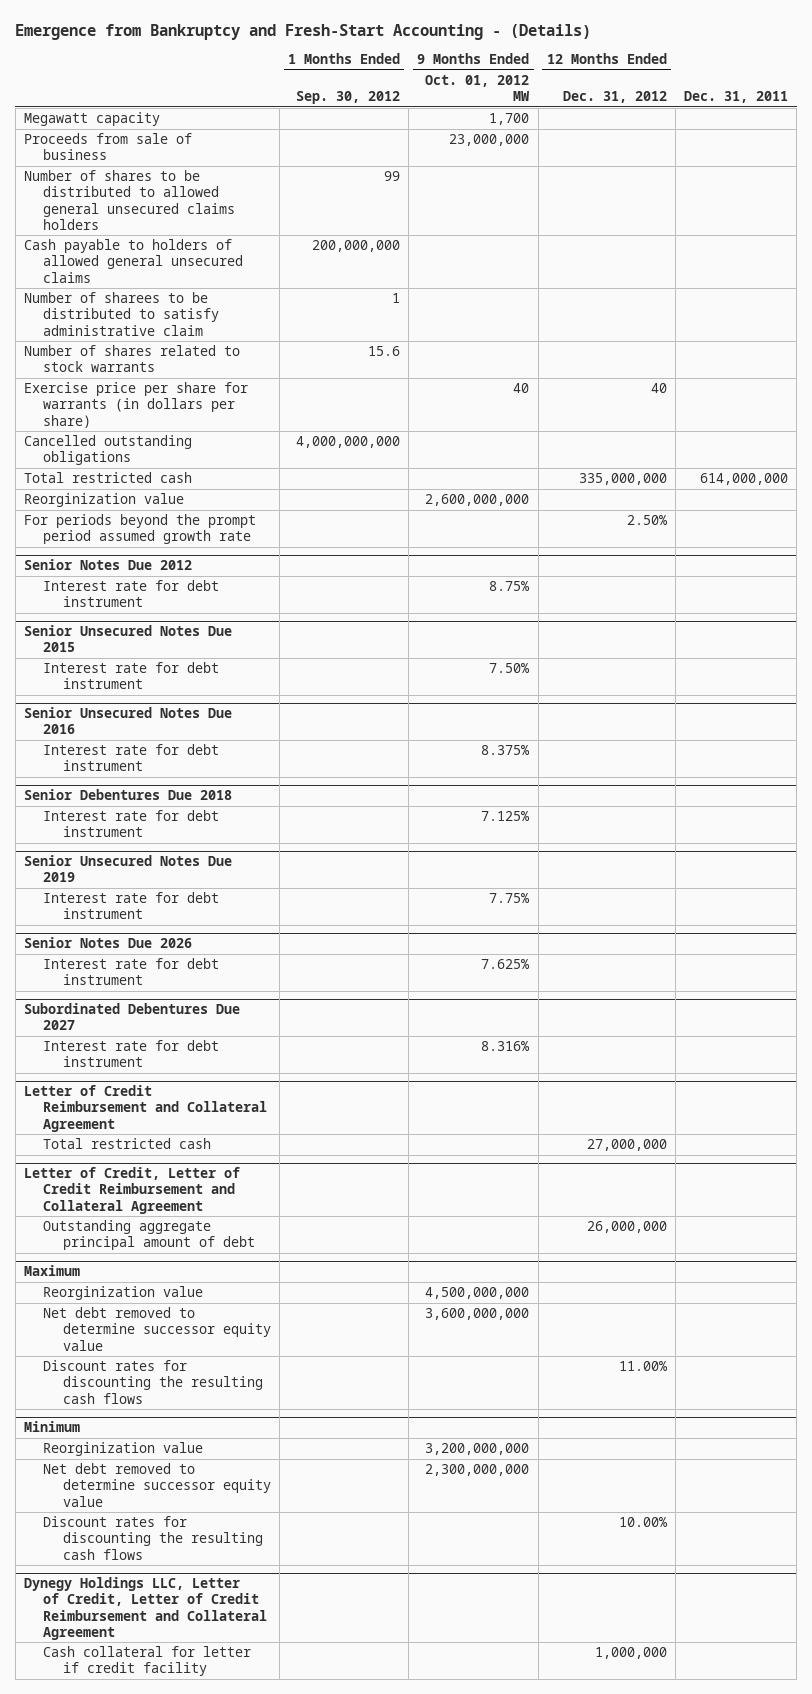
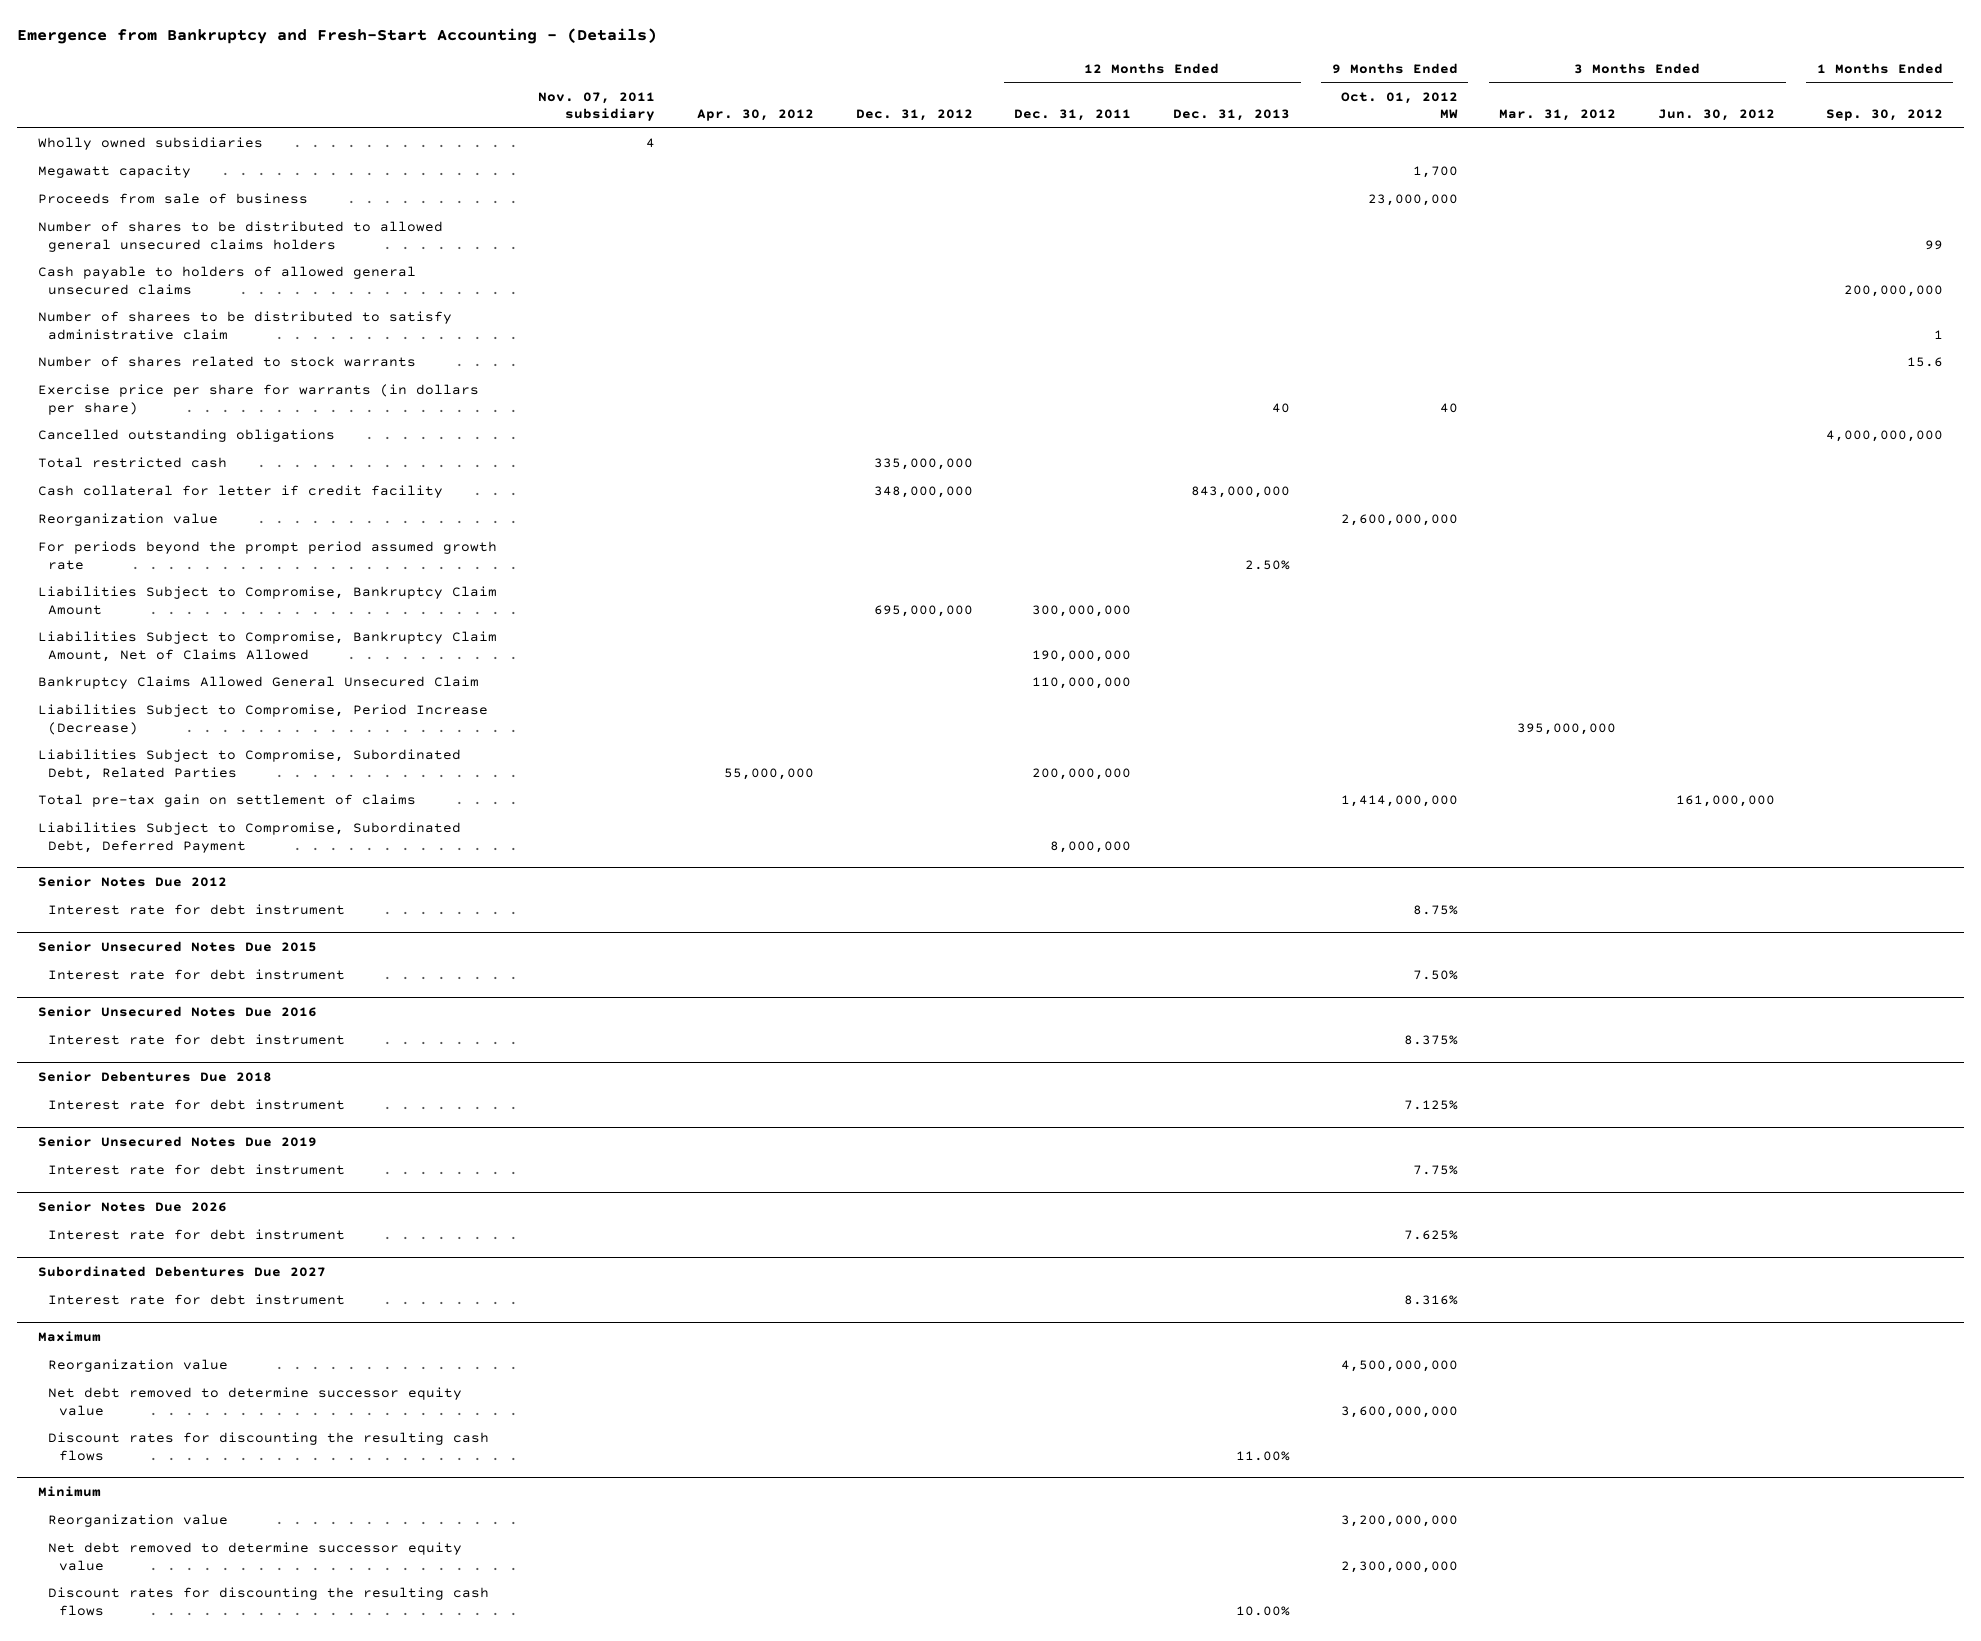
- | 1 Months Ended Sep. 30, 2012 | 9 Months Ended Oct. 01, 2012 MW | 12 Months Ended Dec. 31, 2012 | Dec. 31, 2011
+ | Nov. 07, 2011 subsidiary | Apr. 30, 2012 | Dec. 31, 2012 | 12 Months Ended Dec. 31, 2011 | 12 Months Ended Dec. 31, 2013 | 9 Months Ended Oct. 01, 2012 MW | 3 Months Ended Mar. 31, 2012 | 3 Months Ended Jun. 30, 2012 | 1 Months Ended Sep. 30, 2012
+ Wholly owned subsidiaries | 4 | | | | | | | |
- Reorginization value | | 2,600,000,000 | |
+ Cash collateral for letter if credit facility | | | 348,000,000 | | 843,000,000 | | | |
+ Reorganization value | | | | | | 2,600,000,000 | | |
+ Liabilities Subject to Compromise, Bankruptcy Claim Amount | | | 695,000,000 | 300,000,000 | | | | |
+ Liabilities Subject to Compromise, Bankruptcy Claim Amount, Net of Claims Allowed | | | | 190,000,000 | | | | |
+ Bankruptcy Claims Allowed General Unsecured Claim | | | | 110,000,000 | | | | |
+ Liabilities Subject to Compromise, Period Increase (Decrease) | | | | | | | 395,000,000 | |
+ Liabilities Subject to Compromise, Subordinated Debt, Related Parties | | 55,000,000 | | 200,000,000 | | | | |
+ Total pre-tax gain on settlement of claims | | | | | | 1,414,000,000 | | 161,000,000 |
+ Liabilities Subject to Compromise, Subordinated Debt, Deferred Payment | | | | 8,000,000 | | | | |
- Letter of Credit Reimbursement and Collateral Agreement
- Total restricted cash | | | 27,000,000 |
- Letter of Credit, Letter of Credit Reimbursement and Collateral Agreement
- Outstanding aggregate principal amount of debt | | | 26,000,000 |
@ Maximum
- Reorginization value | | 4,500,000,000 | |
+ Reorganization value | | | | | | 4,500,000,000 | | |
@ Minimum
- Reorginization value | | 3,200,000,000 | |
+ Reorganization value | | | | | | 3,200,000,000 | | |
- Dynegy Holdings LLC, Letter of Credit, Letter of Credit Reimbursement and Collateral Agreement
- Cash collateral for letter if credit facility | | | 1,000,000 |

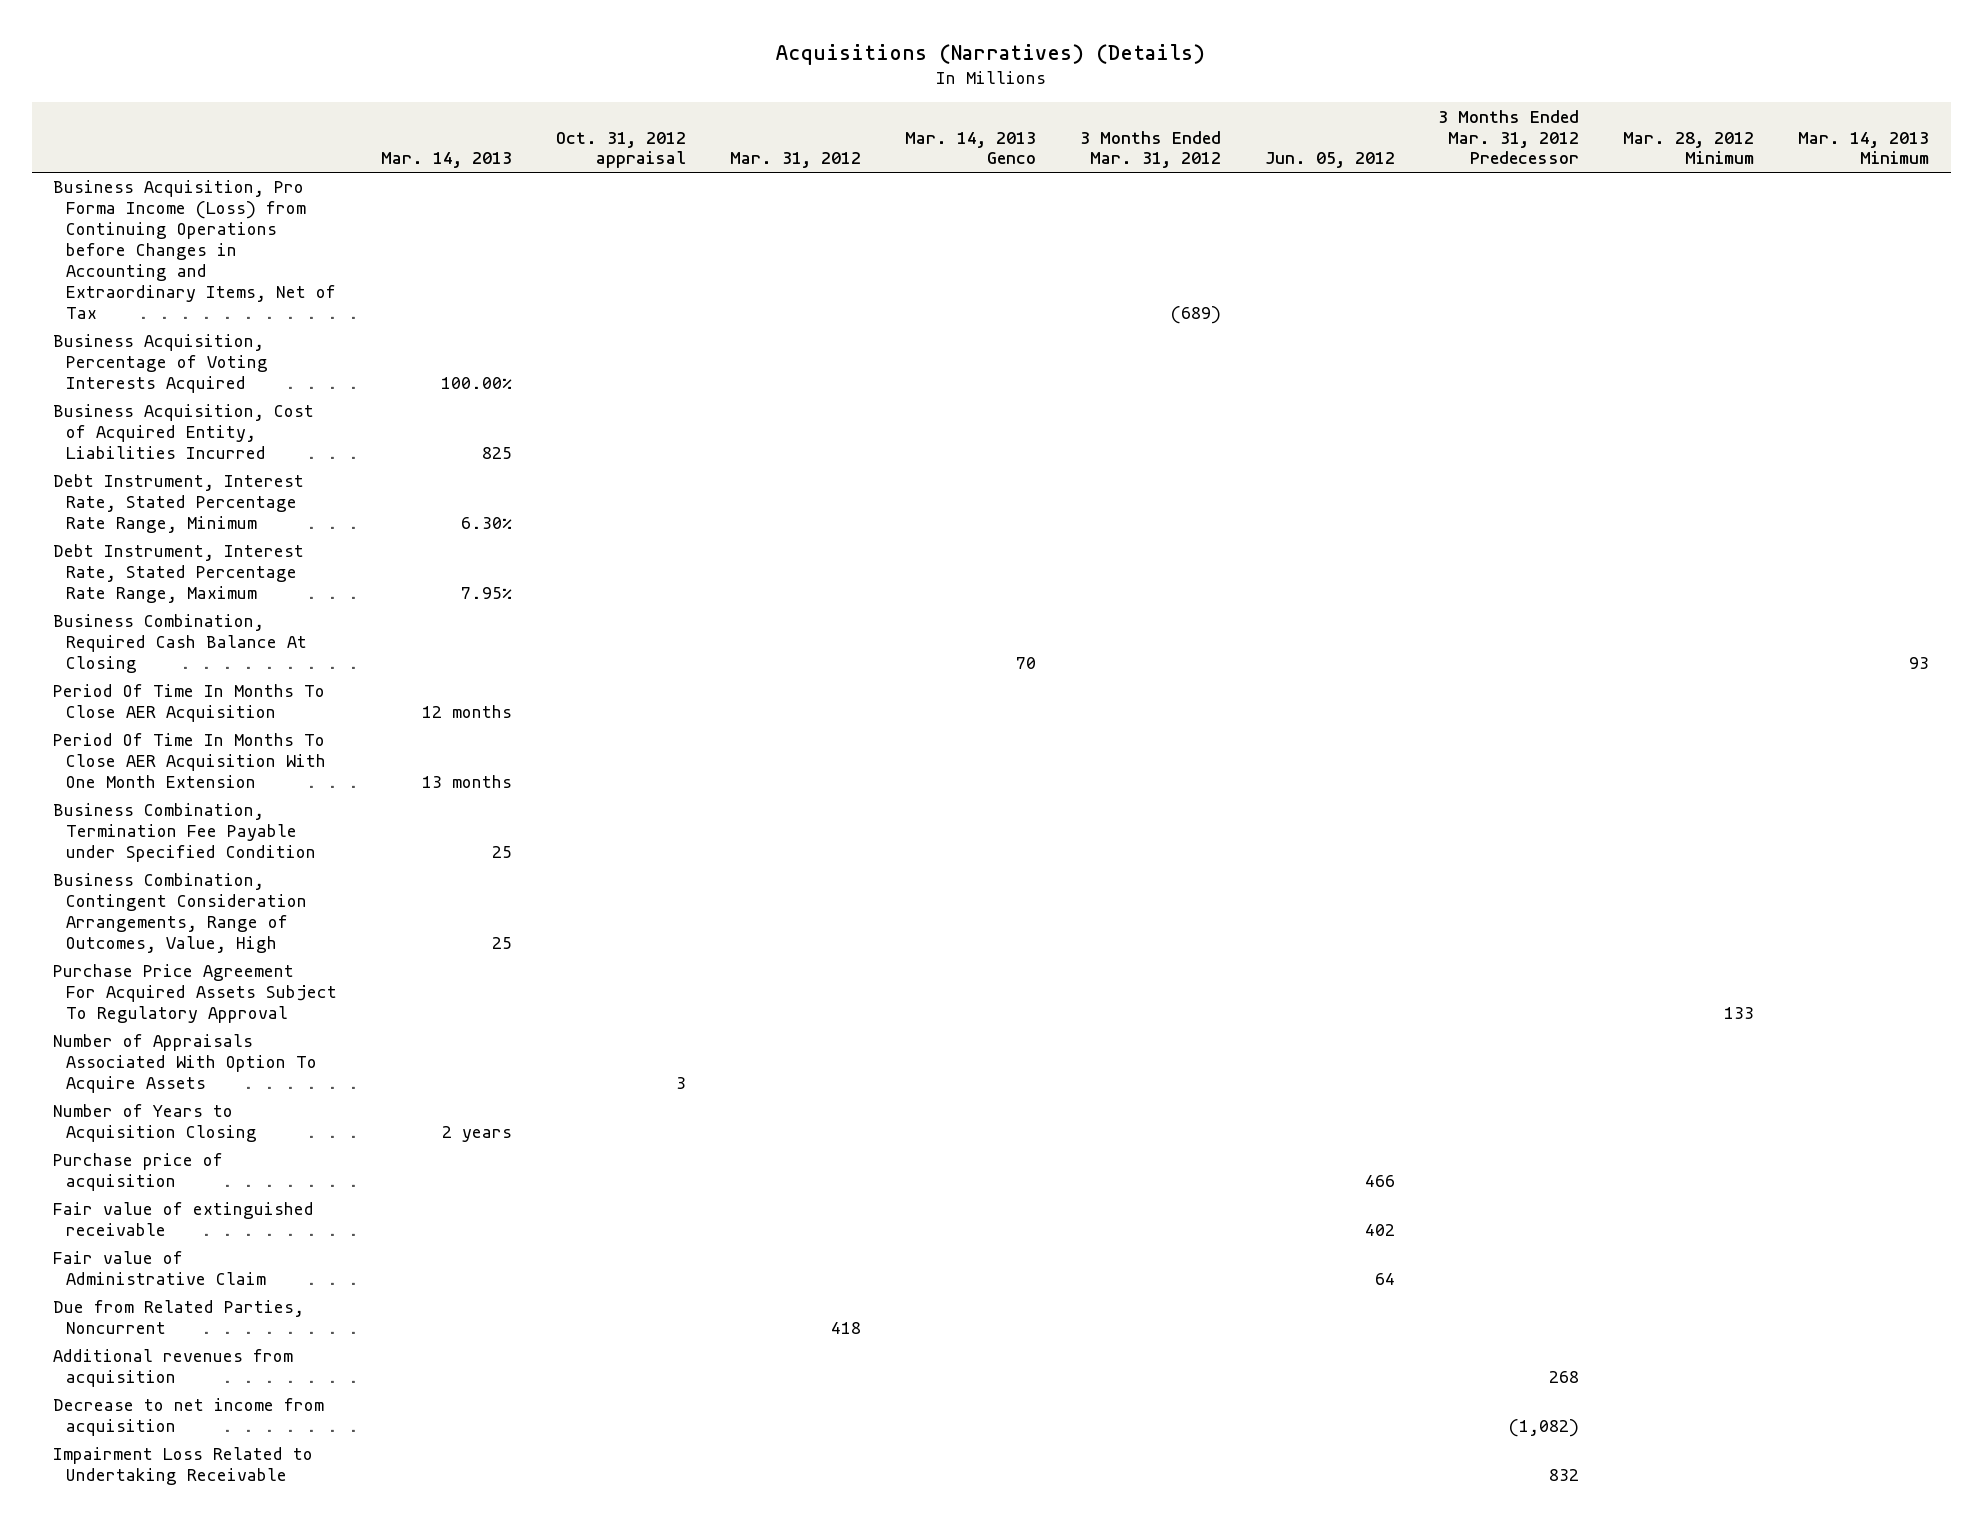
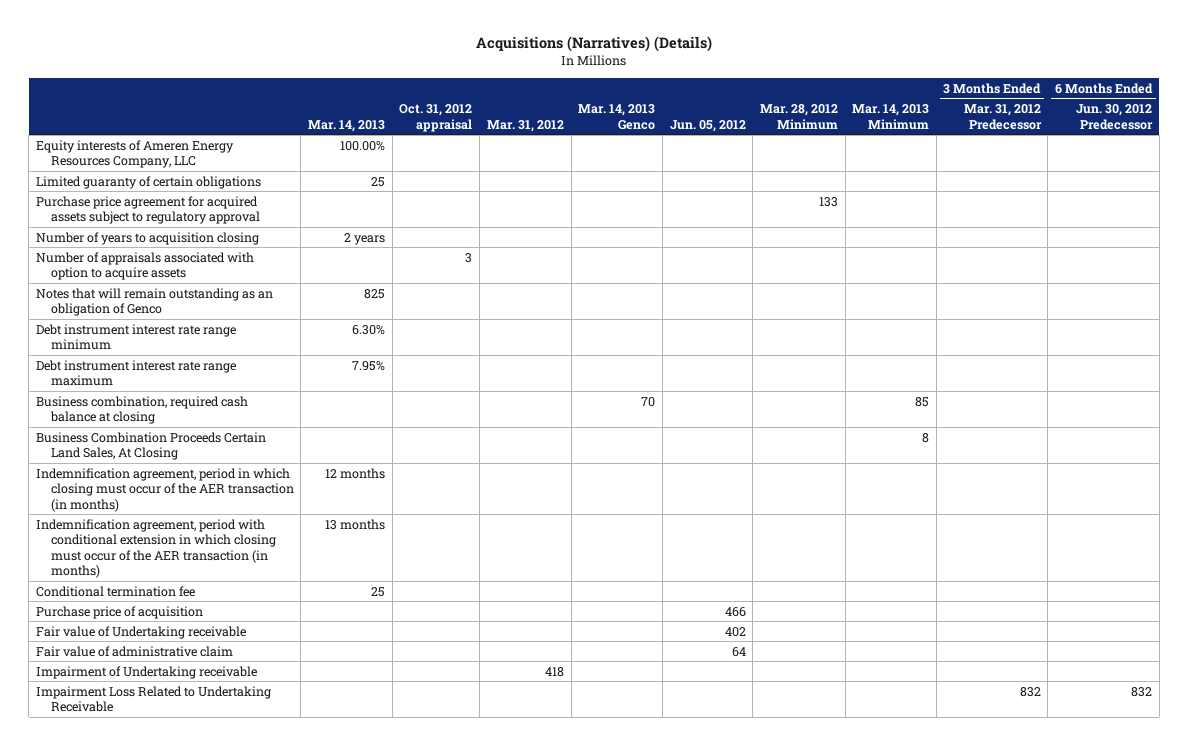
- | Mar. 14, 2013 | Oct. 31, 2012 appraisal | Mar. 31, 2012 | Mar. 14, 2013 Genco | 3 Months Ended Mar. 31, 2012 | Jun. 05, 2012 | 3 Months Ended Mar. 31, 2012 Predecessor | Mar. 28, 2012 Minimum | Mar. 14, 2013 Minimum
+ | Mar. 14, 2013 | Oct. 31, 2012 appraisal | Mar. 31, 2012 | Mar. 14, 2013 Genco | Jun. 05, 2012 | Mar. 28, 2012 Minimum | Mar. 14, 2013 Minimum | 3 Months Ended Mar. 31, 2012 Predecessor | 6 Months Ended Jun. 30, 2012 Predecessor
- Business Acquisition, Pro Forma Income (Loss) from Continuing Operations before Changes in Accounting and Extraordinary Items, Net of Tax | | | | | (689) | | | |
- Business Acquisition, Percentage of Voting Interests Acquired | 100.00% | | | | | | | |
- Business Acquisition, Cost of Acquired Entity, Liabilities Incurred | 825 | | | | | | | |
- Debt Instrument, Interest Rate, Stated Percentage Rate Range, Minimum | 6.30% | | | | | | | |
- Debt Instrument, Interest Rate, Stated Percentage Rate Range, Maximum | 7.95% | | | | | | | |
- Business Combination, Required Cash Balance At Closing | | | | 70 | | | | | 93
- Period Of Time In Months To Close AER Acquisition | 12 months | | | | | | | |
- Period Of Time In Months To Close AER Acquisition With One Month Extension | 13 months | | | | | | | |
- Business Combination, Termination Fee Payable under Specified Condition | 25 | | | | | | | |
- Business Combination, Contingent Consideration Arrangements, Range of Outcomes, Value, High | 25 | | | | | | | |
- Purchase Price Agreement For Acquired Assets Subject To Regulatory Approval | | | | | | | | 133 |
- Number of Appraisals Associated With Option To Acquire Assets | | 3 | | | | | | |
- Number of Years to Acquisition Closing | 2 years | | | | | | | |
+ Equity interests of Ameren Energy Resources Company, LLC | 100.00% | | | | | | | |
+ Limited guaranty of certain obligations | 25 | | | | | | | |
+ Purchase price agreement for acquired assets subject to regulatory approval | | | | | | 133 | | |
+ Number of years to acquisition closing | 2 years | | | | | | | |
+ Number of appraisals associated with option to acquire assets | | 3 | | | | | | |
+ Notes that will remain outstanding as an obligation of Genco | 825 | | | | | | | |
+ Debt instrument interest rate range minimum | 6.30% | | | | | | | |
+ Debt instrument interest rate range maximum | 7.95% | | | | | | | |
+ Business combination, required cash balance at closing | | | | 70 | | | 85 | |
+ Business Combination Proceeds Certain Land Sales, At Closing | | | | | | | 8 | |
+ Indemnification agreement, period in which closing must occur of the AER transaction (in months) | 12 months | | | | | | | |
+ Indemnification agreement, period with conditional extension in which closing must occur of the AER transaction (in months) | 13 months | | | | | | | |
+ Conditional termination fee | 25 | | | | | | | |
- Fair value of extinguished receivable | | | | | | 402 | | |
- Fair value of Administrative Claim | | | | | | 64 | | |
- Due from Related Parties, Noncurrent | | | 418 | | | | | |
- Additional revenues from acquisition | | | | | | | 268 | |
- Decrease to net income from acquisition | | | | | | | (1,082) | |
+ Fair value of Undertaking receivable | | | | | 402 | | | |
+ Fair value of administrative claim | | | | | 64 | | | |
+ Impairment of Undertaking receivable | | | 418 | | | | | |

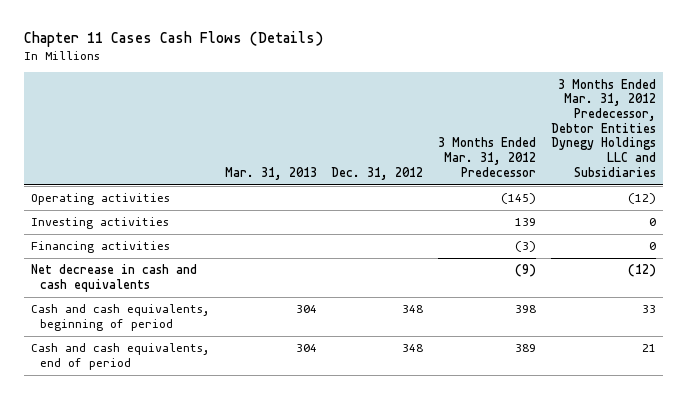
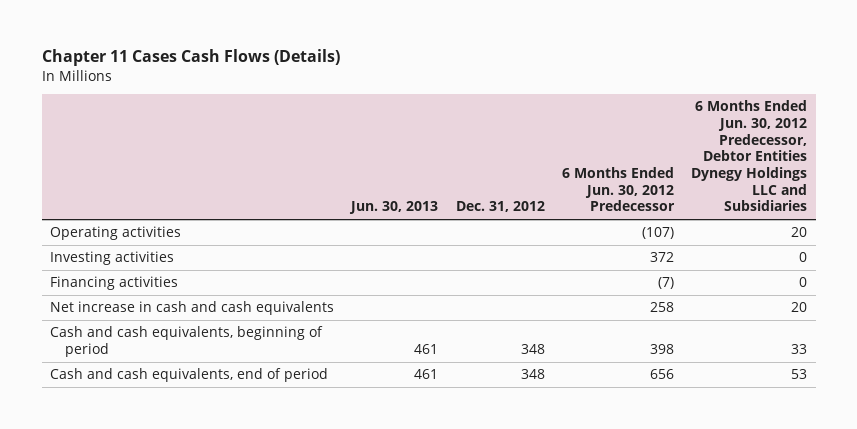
- | Mar. 31, 2013 | Dec. 31, 2012 | 3 Months Ended Mar. 31, 2012 Predecessor | 3 Months Ended Mar. 31, 2012 Predecessor, Debtor Entities Dynegy Holdings LLC and Subsidiaries
+ | Jun. 30, 2013 | Dec. 31, 2012 | 6 Months Ended Jun. 30, 2012 Predecessor | 6 Months Ended Jun. 30, 2012 Predecessor, Debtor Entities Dynegy Holdings LLC and Subsidiaries
- Net decrease in cash and cash equivalents | | | (9) | (12)
+ Net increase in cash and cash equivalents | | | 258 | 20

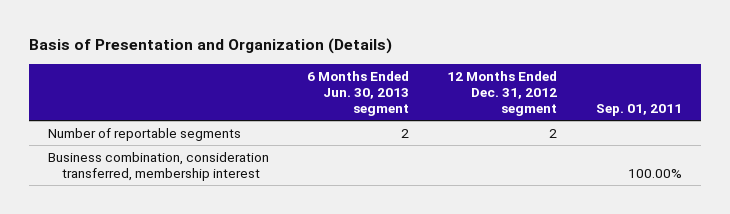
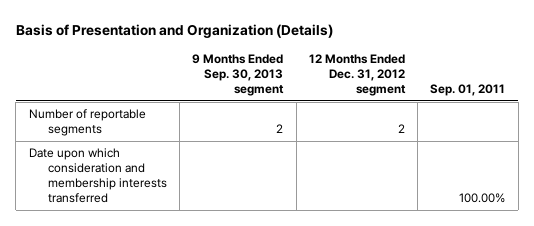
- | 6 Months Ended Jun. 30, 2013 segment | 12 Months Ended Dec. 31, 2012 segment | Sep. 01, 2011
+ | 9 Months Ended Sep. 30, 2013 segment | 12 Months Ended Dec. 31, 2012 segment | Sep. 01, 2011
- Business combination, consideration transferred, membership interest | | | 100.00%
+ Date upon which consideration and membership interests transferred | | | 100.00%

